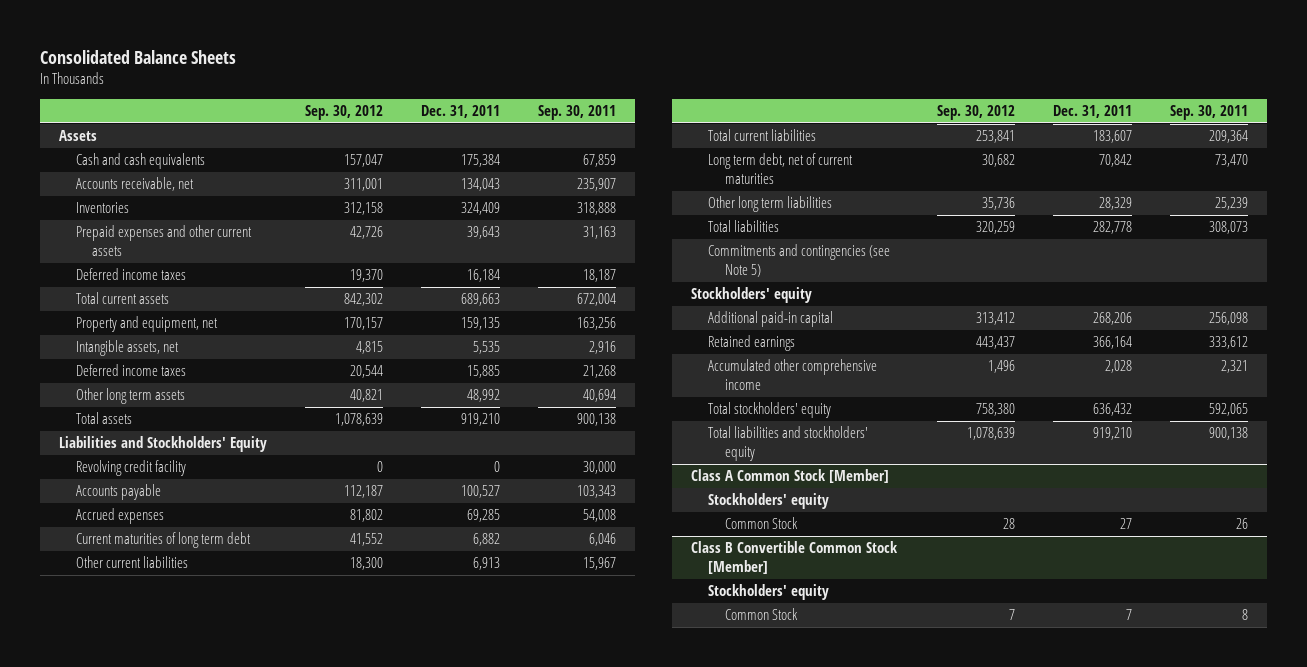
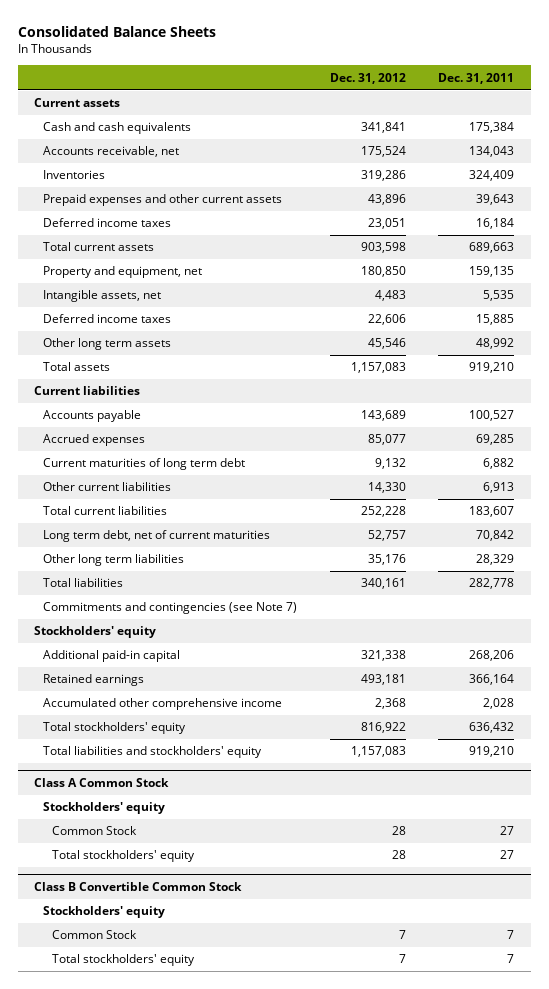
- | Sep. 30, 2012 | Dec. 31, 2011 | Sep. 30, 2011
+ | Dec. 31, 2012 | Dec. 31, 2011
- Assets
+ Current assets
- Liabilities and Stockholders' Equity
- Revolving credit facility | 0 | 0 | 30,000
+ Current liabilities
- Commitments and contingencies (see Note 5)
+ Commitments and contingencies (see Note 7)
- Class A Common Stock [Member]
+ Class A Common Stock
- Class B Convertible Common Stock [Member]
+ Total stockholders' equity | 28 | 27
+ Class B Convertible Common Stock
+ Total stockholders' equity | 7 | 7

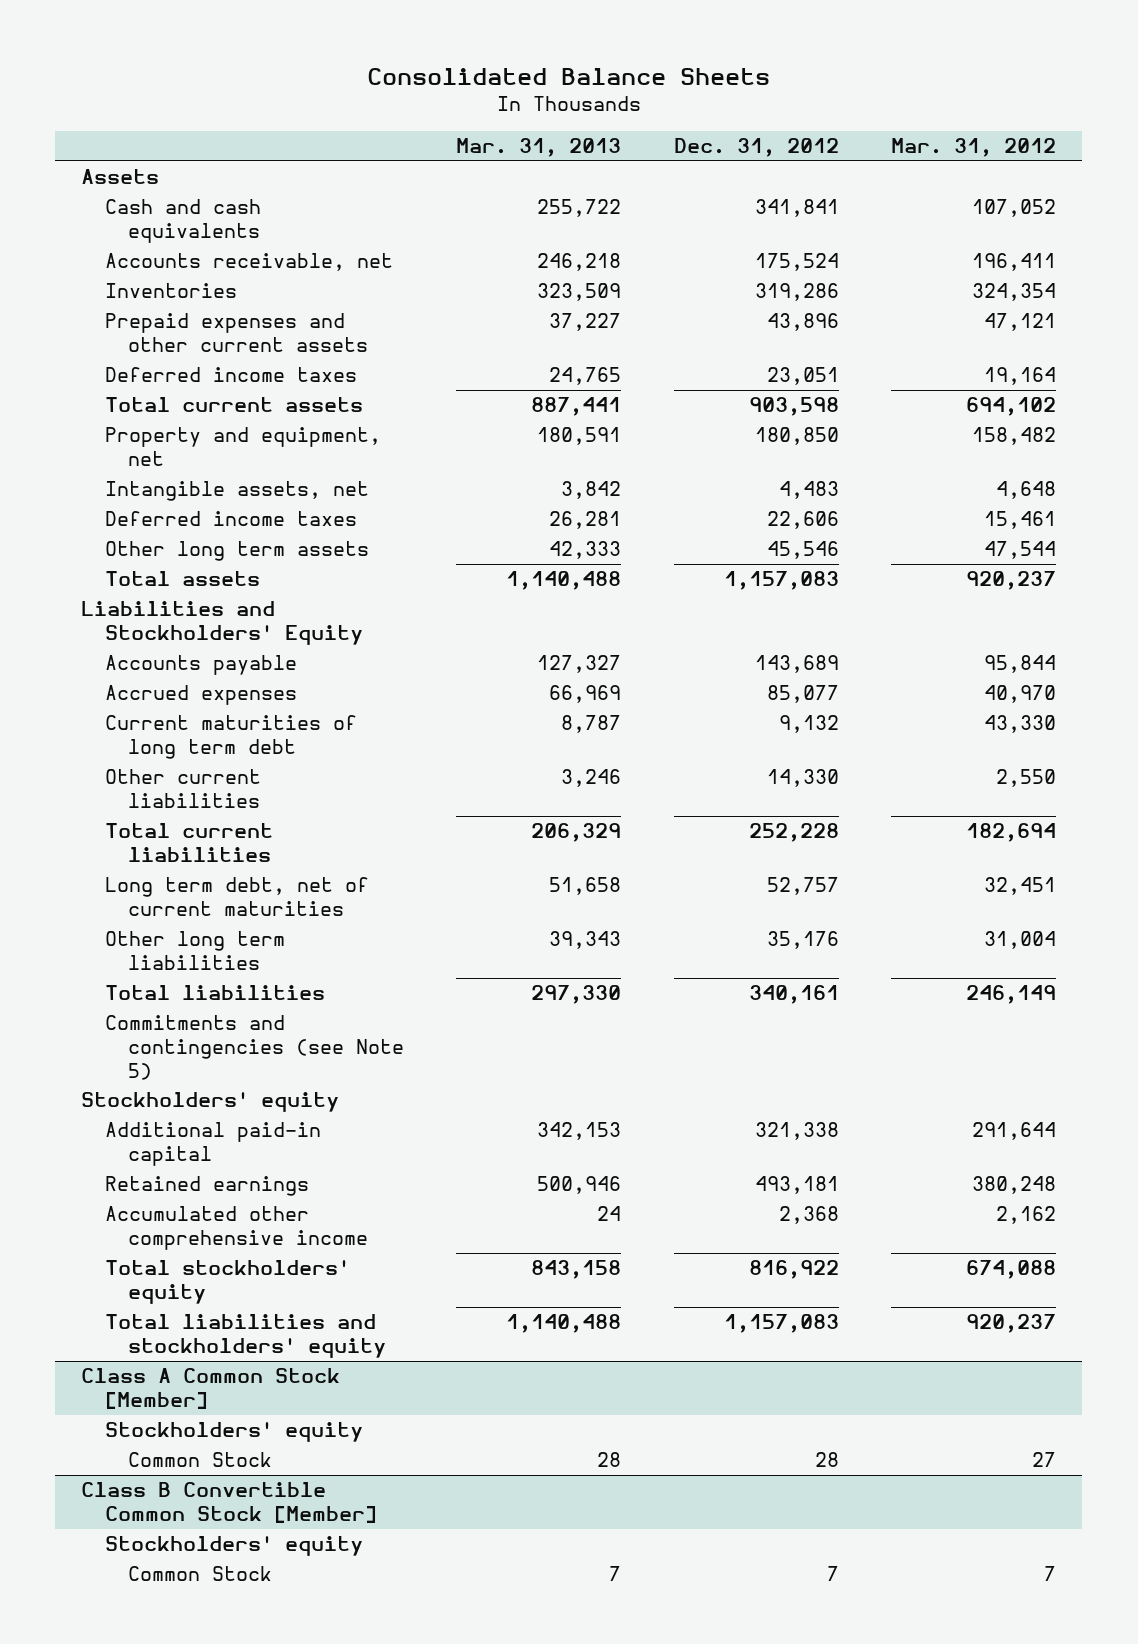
- | Dec. 31, 2012 | Dec. 31, 2011
+ | Mar. 31, 2013 | Dec. 31, 2012 | Mar. 31, 2012
- Current assets
+ Assets
- Current liabilities
+ Liabilities and Stockholders' Equity
- Commitments and contingencies (see Note 7)
+ Commitments and contingencies (see Note 5)
- Class A Common Stock
+ Class A Common Stock [Member]
- Total stockholders' equity | 28 | 27
- Class B Convertible Common Stock
+ Class B Convertible Common Stock [Member]
- Total stockholders' equity | 7 | 7

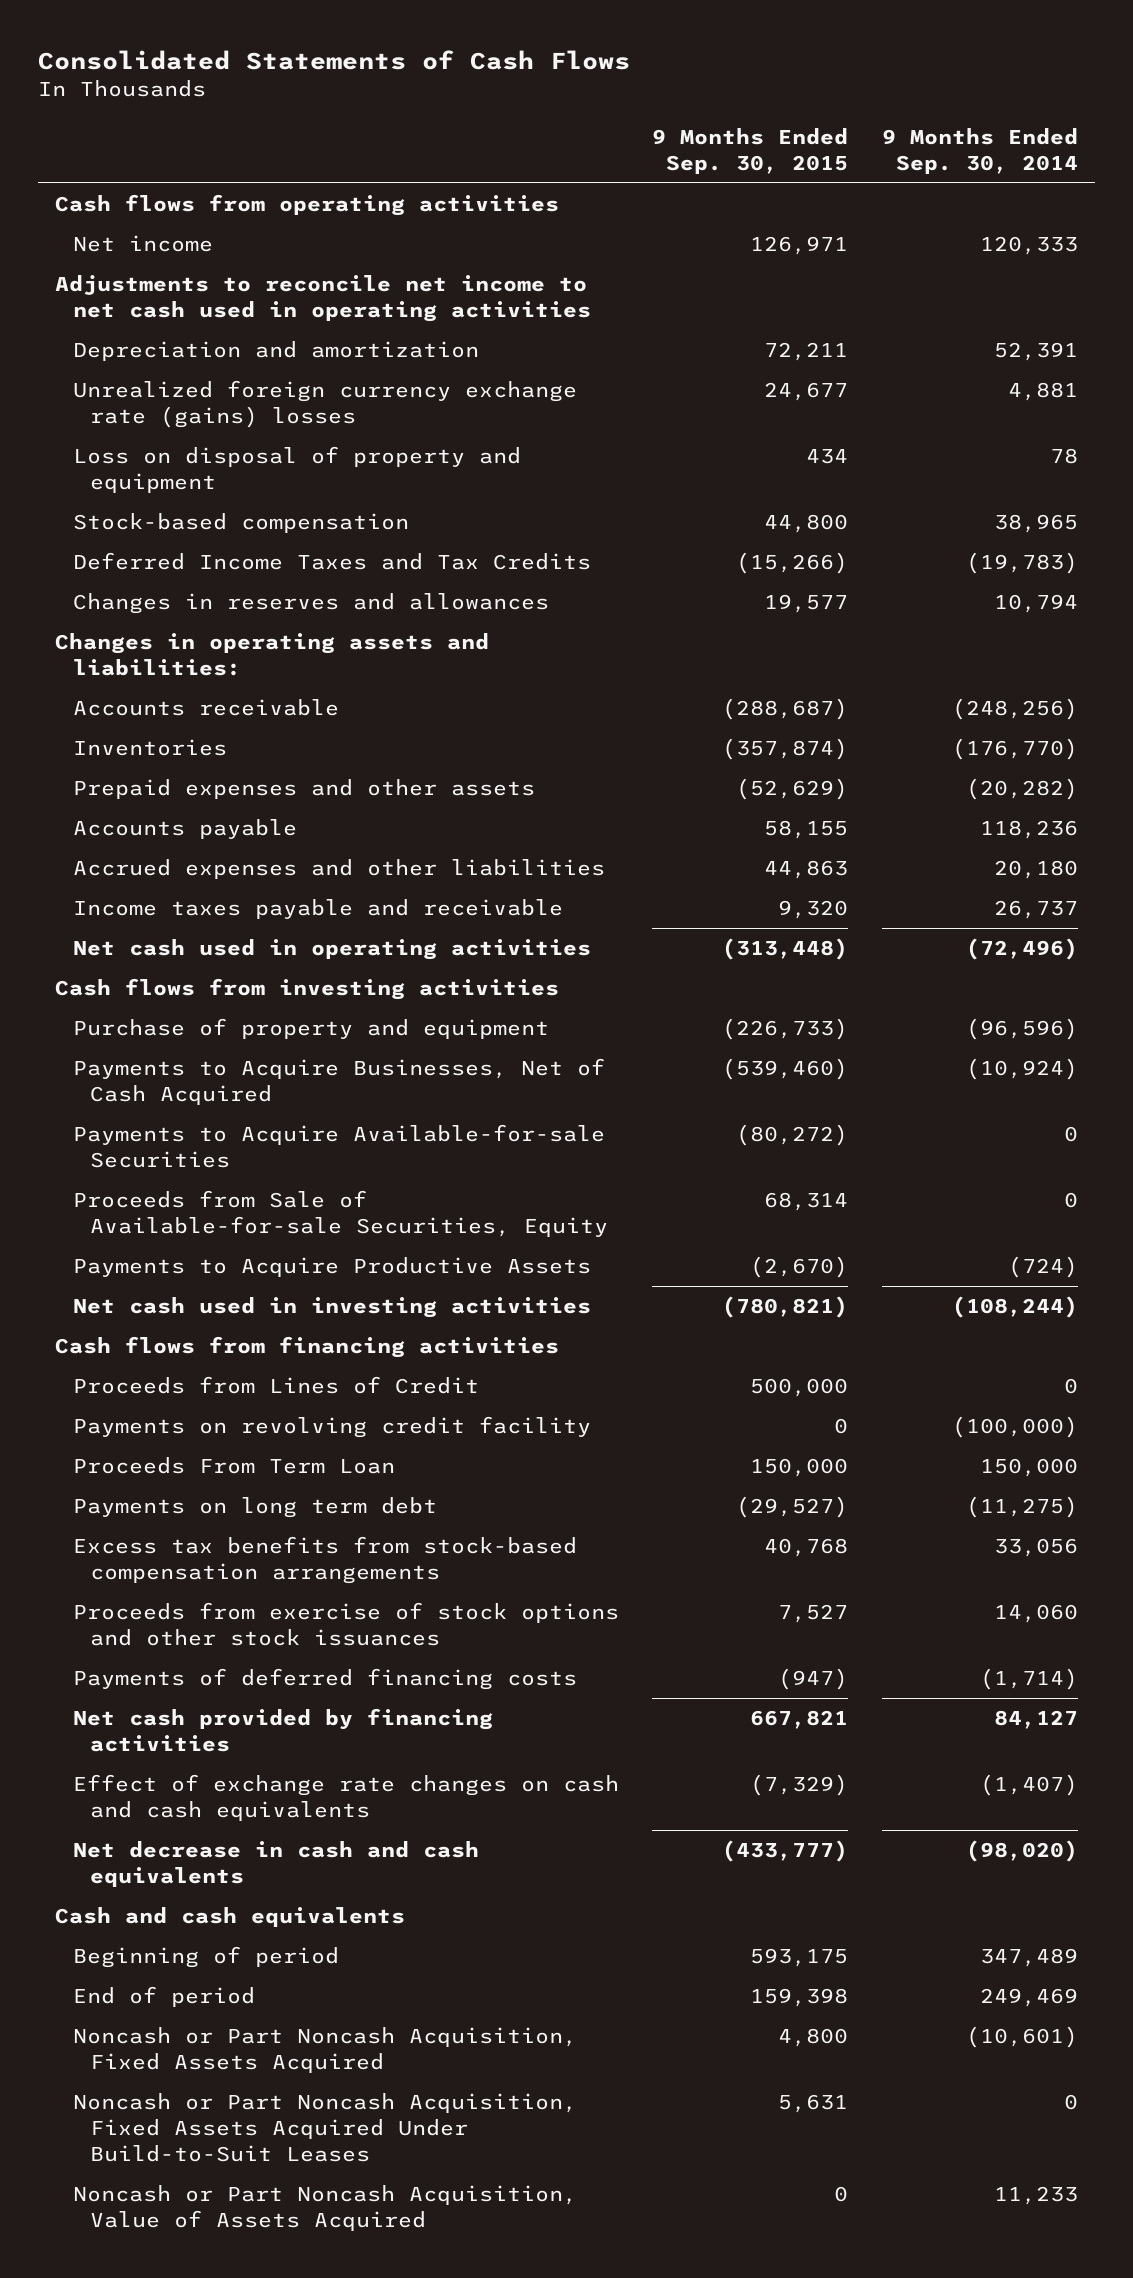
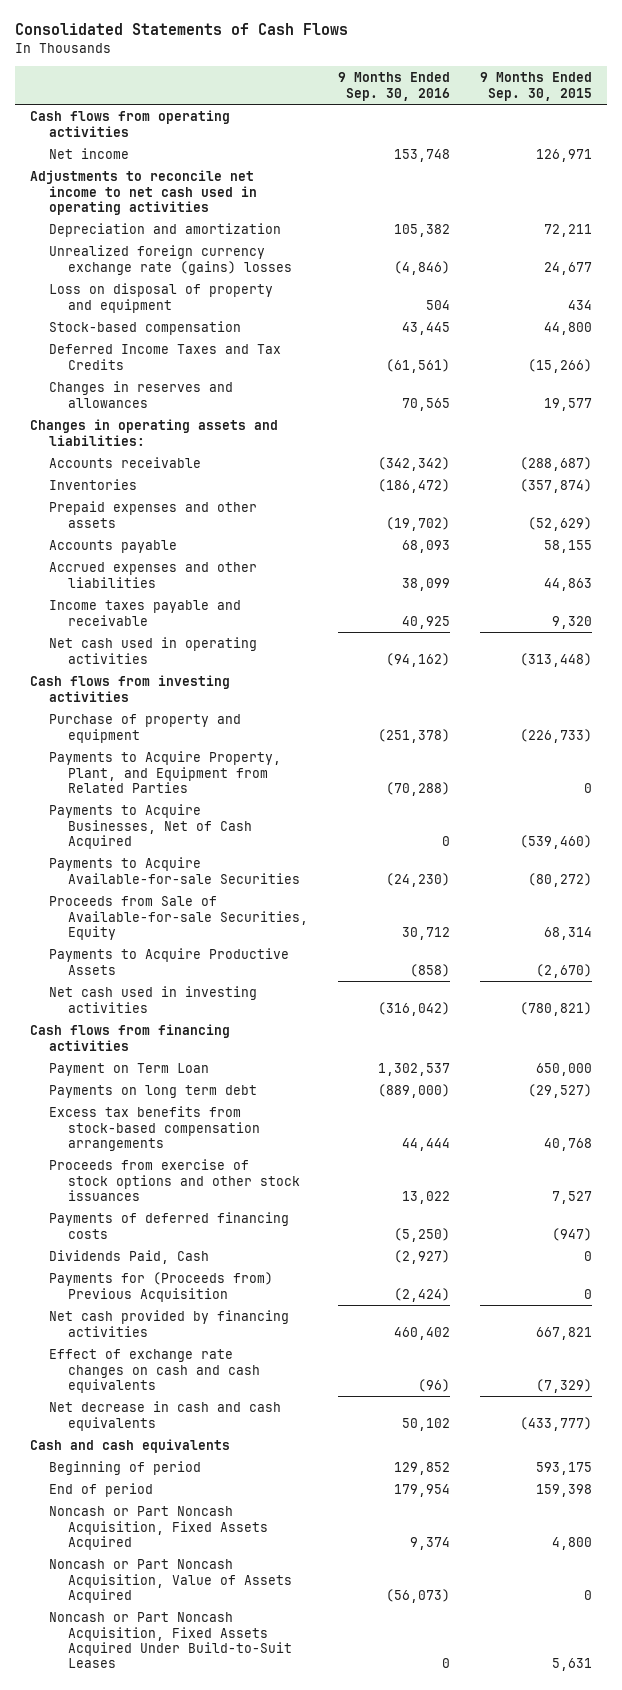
- | 9 Months Ended Sep. 30, 2015 | 9 Months Ended Sep. 30, 2014
+ | 9 Months Ended Sep. 30, 2016 | 9 Months Ended Sep. 30, 2015
+ Payments to Acquire Property, Plant, and Equipment from Related Parties | (70,288) | 0
- Proceeds from Lines of Credit | 500,000 | 0
- Payments on revolving credit facility | 0 | (100,000)
- Proceeds From Term Loan | 150,000 | 150,000
+ Payment on Term Loan | 1,302,537 | 650,000
+ Dividends Paid, Cash | (2,927) | 0
+ Payments for (Proceeds from) Previous Acquisition | (2,424) | 0
moved down: Noncash or Part Noncash Acquisition, Fixed Assets Acquired Under Build-to-Suit Leases | 0 | 5,631

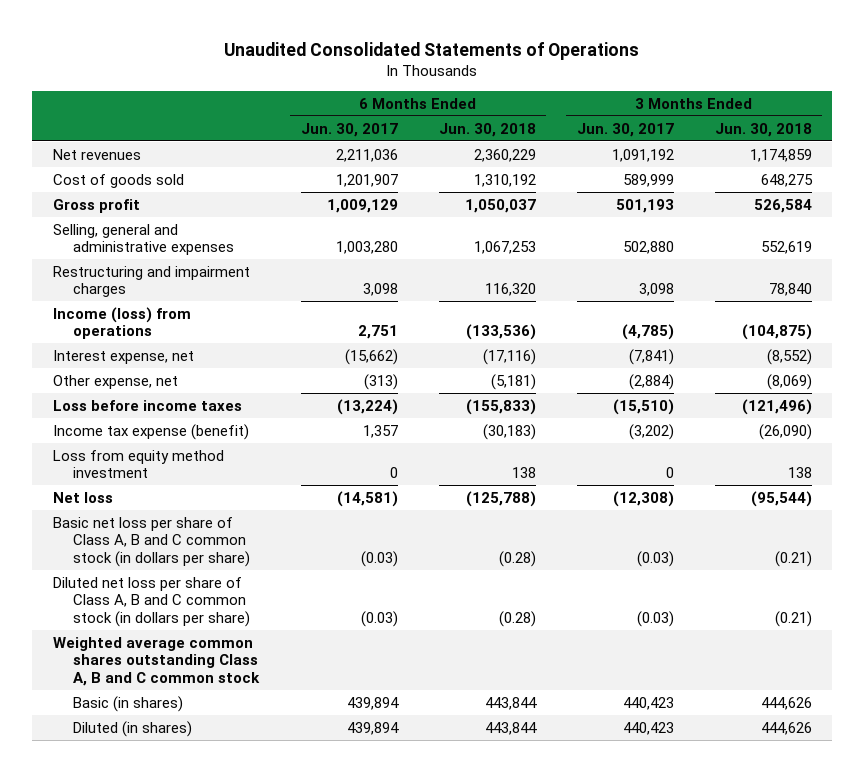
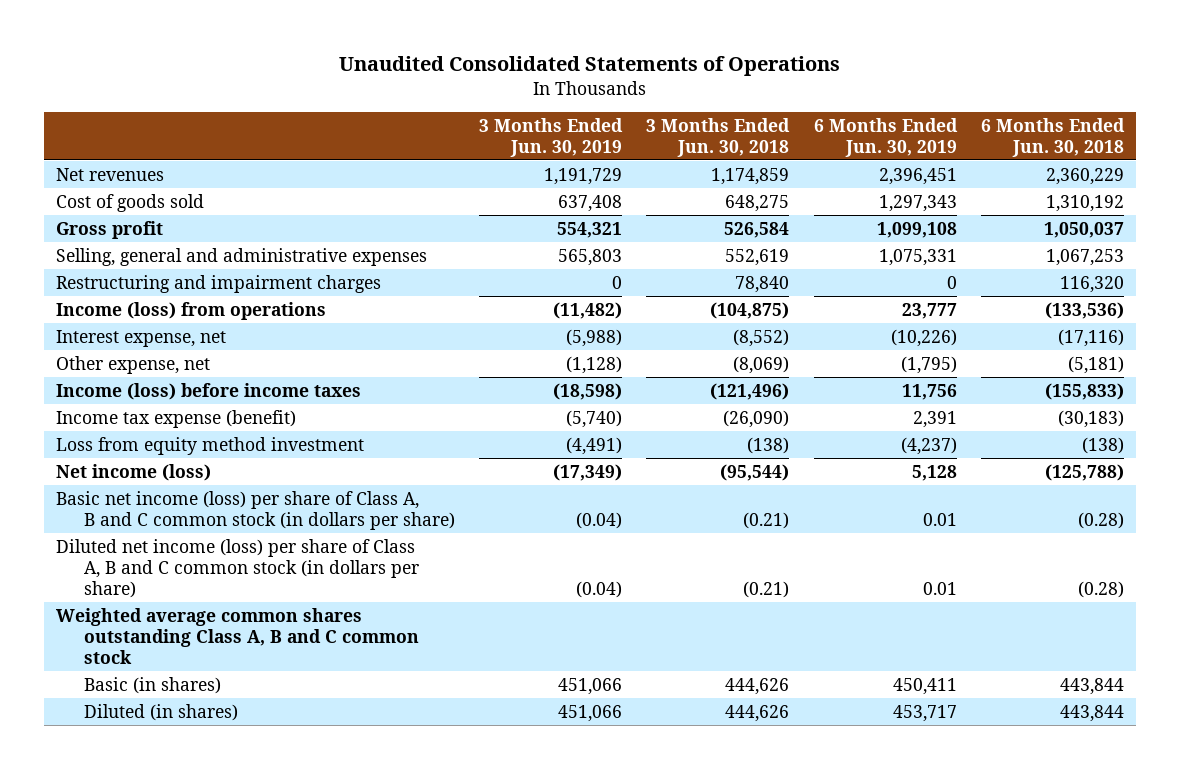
- | 6 Months Ended Jun. 30, 2017 | 6 Months Ended Jun. 30, 2018 | 3 Months Ended Jun. 30, 2017 | 3 Months Ended Jun. 30, 2018
+ | 3 Months Ended Jun. 30, 2019 | 3 Months Ended Jun. 30, 2018 | 6 Months Ended Jun. 30, 2019 | 6 Months Ended Jun. 30, 2018
- Loss before income taxes | (13,224) | (155,833) | (15,510) | (121,496)
+ Income (loss) before income taxes | (18,598) | (121,496) | 11,756 | (155,833)
- Loss from equity method investment | 0 | 138 | 0 | 138
- Net loss | (14,581) | (125,788) | (12,308) | (95,544)
- Basic net loss per share of Class A, B and C common stock (in dollars per share) | (0.03) | (0.28) | (0.03) | (0.21)
- Diluted net loss per share of Class A, B and C common stock (in dollars per share) | (0.03) | (0.28) | (0.03) | (0.21)
+ Loss from equity method investment | (4,491) | (138) | (4,237) | (138)
+ Net income (loss) | (17,349) | (95,544) | 5,128 | (125,788)
+ Basic net income (loss) per share of Class A, B and C common stock (in dollars per share) | (0.04) | (0.21) | 0.01 | (0.28)
+ Diluted net income (loss) per share of Class A, B and C common stock (in dollars per share) | (0.04) | (0.21) | 0.01 | (0.28)

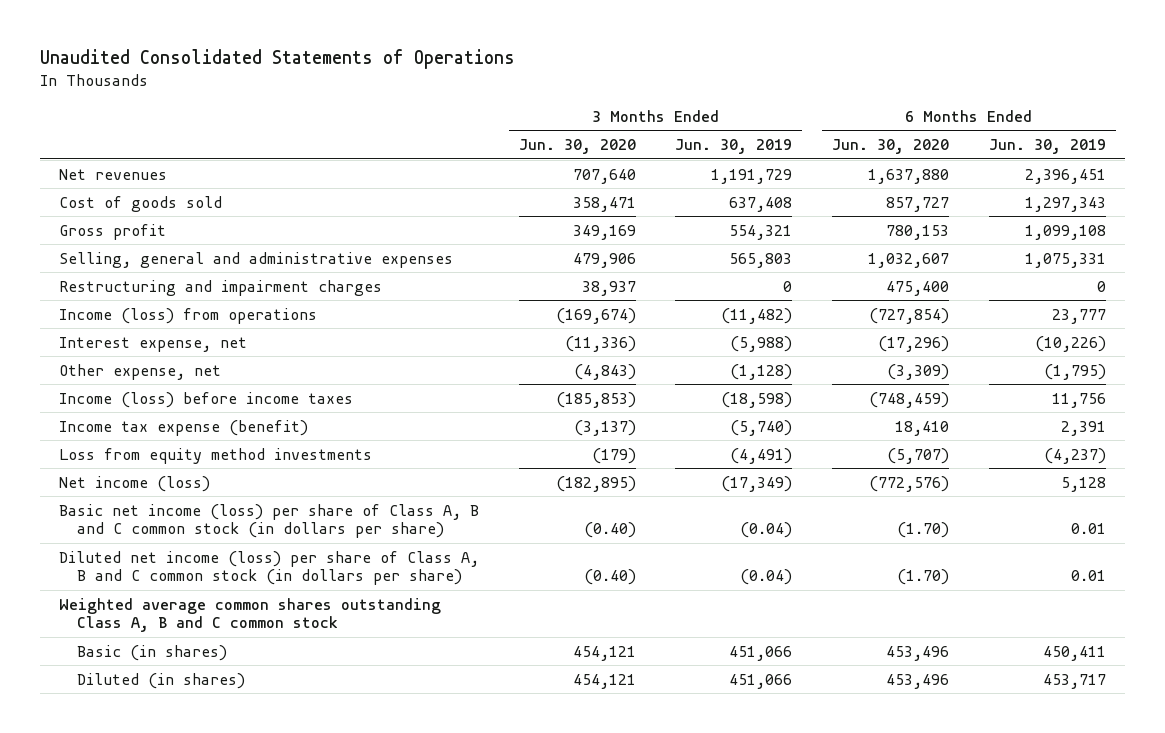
- | 3 Months Ended Jun. 30, 2019 | 3 Months Ended Jun. 30, 2018 | 6 Months Ended Jun. 30, 2019 | 6 Months Ended Jun. 30, 2018
+ | 3 Months Ended Jun. 30, 2020 | 3 Months Ended Jun. 30, 2019 | 6 Months Ended Jun. 30, 2020 | 6 Months Ended Jun. 30, 2019
- Loss from equity method investment | (4,491) | (138) | (4,237) | (138)
+ Loss from equity method investments | (179) | (4,491) | (5,707) | (4,237)

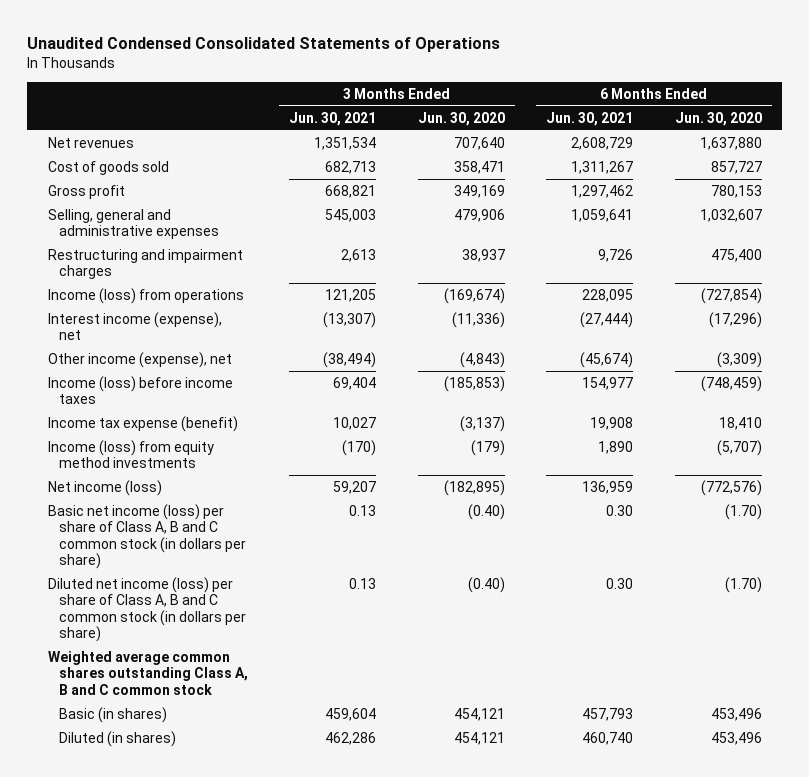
- Unaudited Consolidated Statements of Operations
+ Unaudited Condensed Consolidated Statements of Operations
- | 3 Months Ended Jun. 30, 2020 | 3 Months Ended Jun. 30, 2019 | 6 Months Ended Jun. 30, 2020 | 6 Months Ended Jun. 30, 2019
+ | 3 Months Ended Jun. 30, 2021 | 3 Months Ended Jun. 30, 2020 | 6 Months Ended Jun. 30, 2021 | 6 Months Ended Jun. 30, 2020
- Interest expense, net | (11,336) | (5,988) | (17,296) | (10,226)
- Other expense, net | (4,843) | (1,128) | (3,309) | (1,795)
+ Interest income (expense), net | (13,307) | (11,336) | (27,444) | (17,296)
+ Other income (expense), net | (38,494) | (4,843) | (45,674) | (3,309)
- Loss from equity method investments | (179) | (4,491) | (5,707) | (4,237)
+ Income (loss) from equity method investments | (170) | (179) | 1,890 | (5,707)

